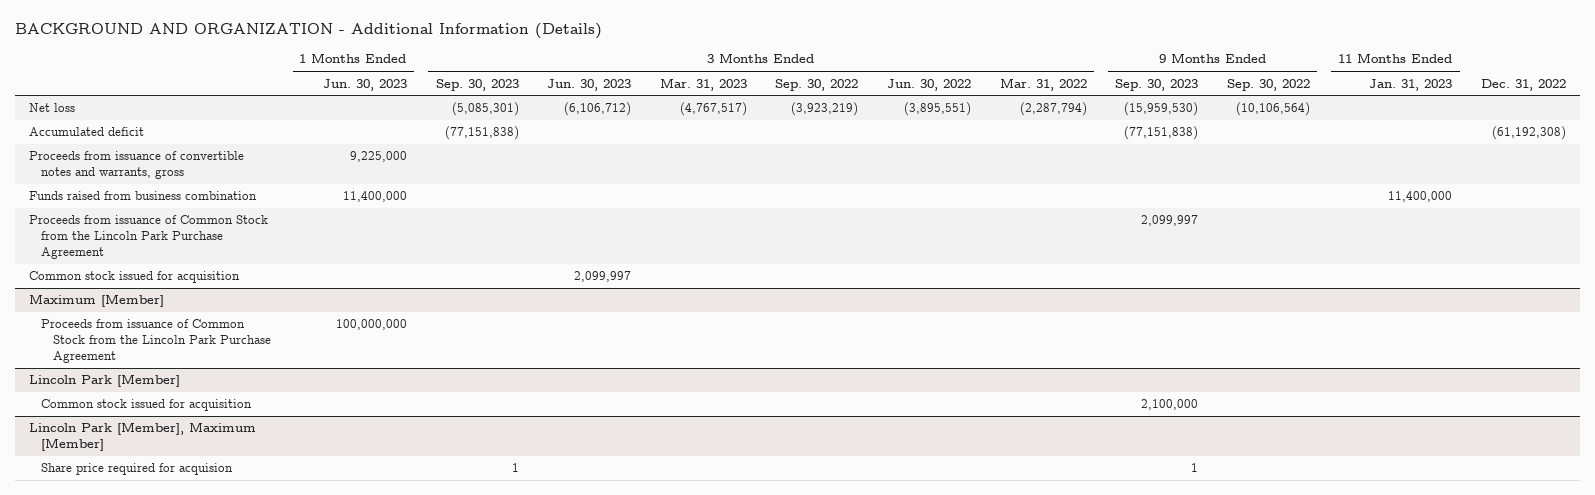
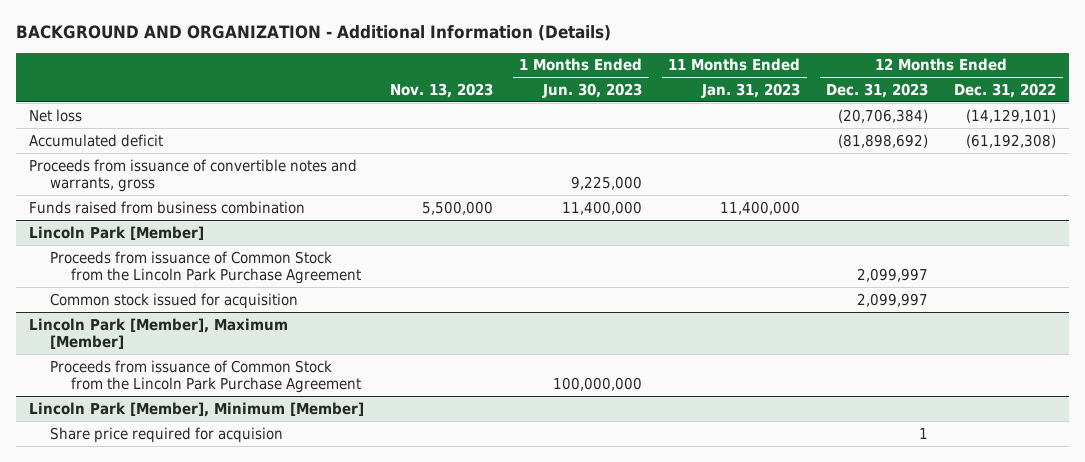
- | 1 Months Ended Jun. 30, 2023 | 3 Months Ended Sep. 30, 2023 | 3 Months Ended Jun. 30, 2023 | 3 Months Ended Mar. 31, 2023 | 3 Months Ended Sep. 30, 2022 | 3 Months Ended Jun. 30, 2022 | 3 Months Ended Mar. 31, 2022 | 9 Months Ended Sep. 30, 2023 | 9 Months Ended Sep. 30, 2022 | 11 Months Ended Jan. 31, 2023 | Dec. 31, 2022
+ | Nov. 13, 2023 | 1 Months Ended Jun. 30, 2023 | 11 Months Ended Jan. 31, 2023 | 12 Months Ended Dec. 31, 2023 | 12 Months Ended Dec. 31, 2022
- Proceeds from issuance of Common Stock from the Lincoln Park Purchase Agreement | | | | | | | | 2,099,997 | | |
- Common stock issued for acquisition | | | 2,099,997 | | | | | | | |
- Maximum [Member]
- Proceeds from issuance of Common Stock from the Lincoln Park Purchase Agreement | 100,000,000 | | | | | | | | | |
@ Lincoln Park [Member]
+ Proceeds from issuance of Common Stock from the Lincoln Park Purchase Agreement | | | | 2,099,997 |
@ Lincoln Park [Member], Maximum [Member]
- Share price required for acquision | | 1 | | | | | | 1 | | |
+ Proceeds from issuance of Common Stock from the Lincoln Park Purchase Agreement | | 100,000,000 | | |
+ Lincoln Park [Member], Minimum [Member]
+ Share price required for acquision | | | | 1 |

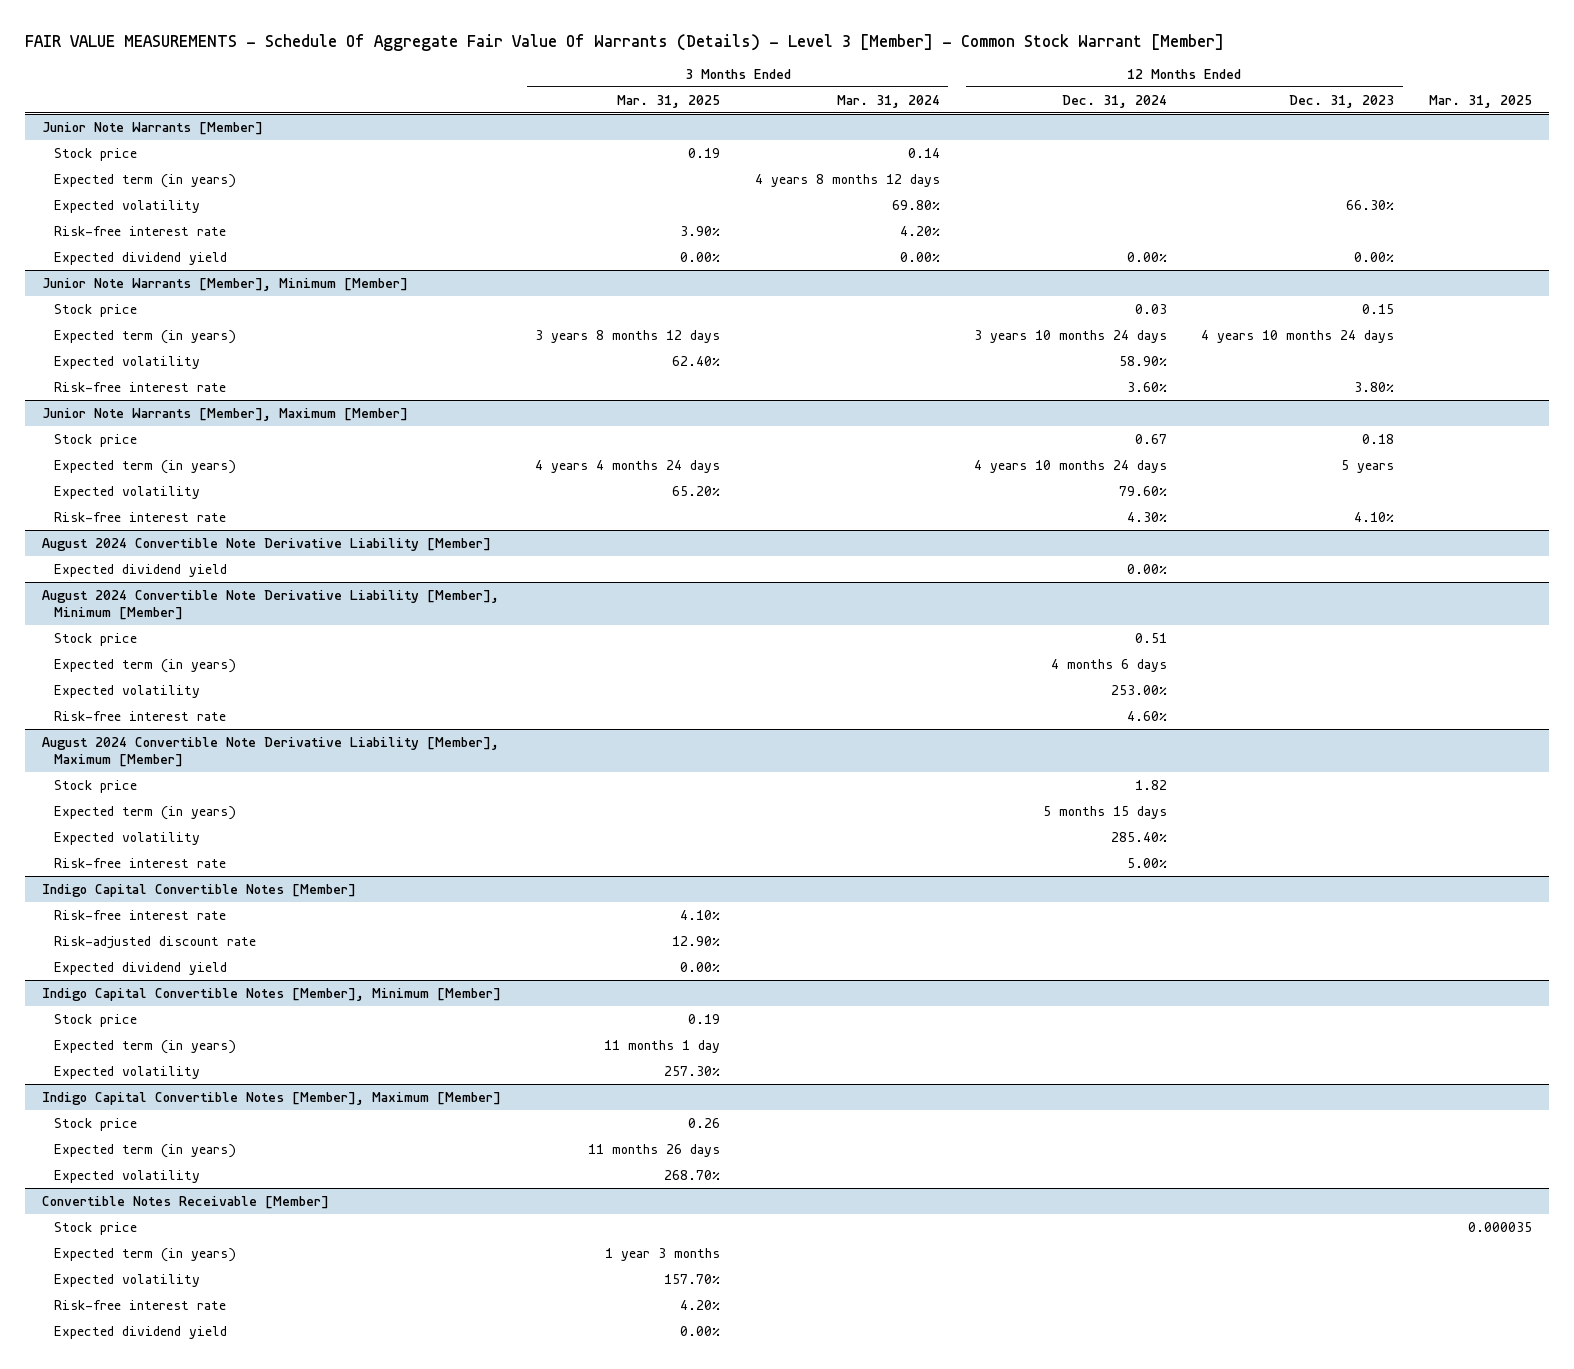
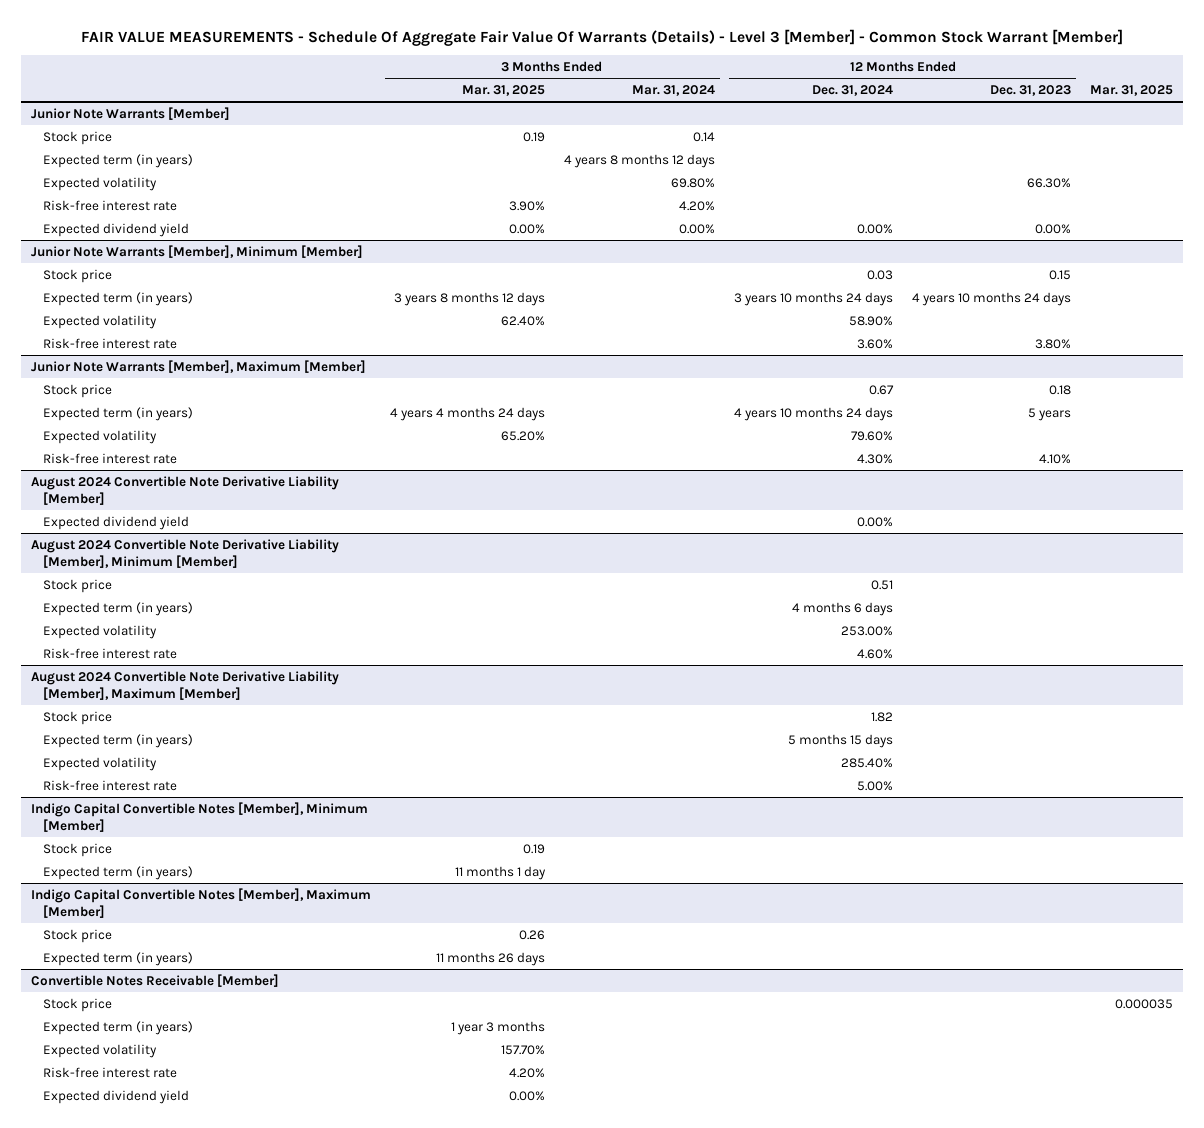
- Indigo Capital Convertible Notes [Member]
- Risk-free interest rate | 4.10% | | | |
- Risk-adjusted discount rate | 12.90% | | | |
- Expected dividend yield | 0.00% | | | |
@ Indigo Capital Convertible Notes [Member], Minimum [Member]
- Expected volatility | 257.30% | | | |
@ Indigo Capital Convertible Notes [Member], Maximum [Member]
- Expected volatility | 268.70% | | | |

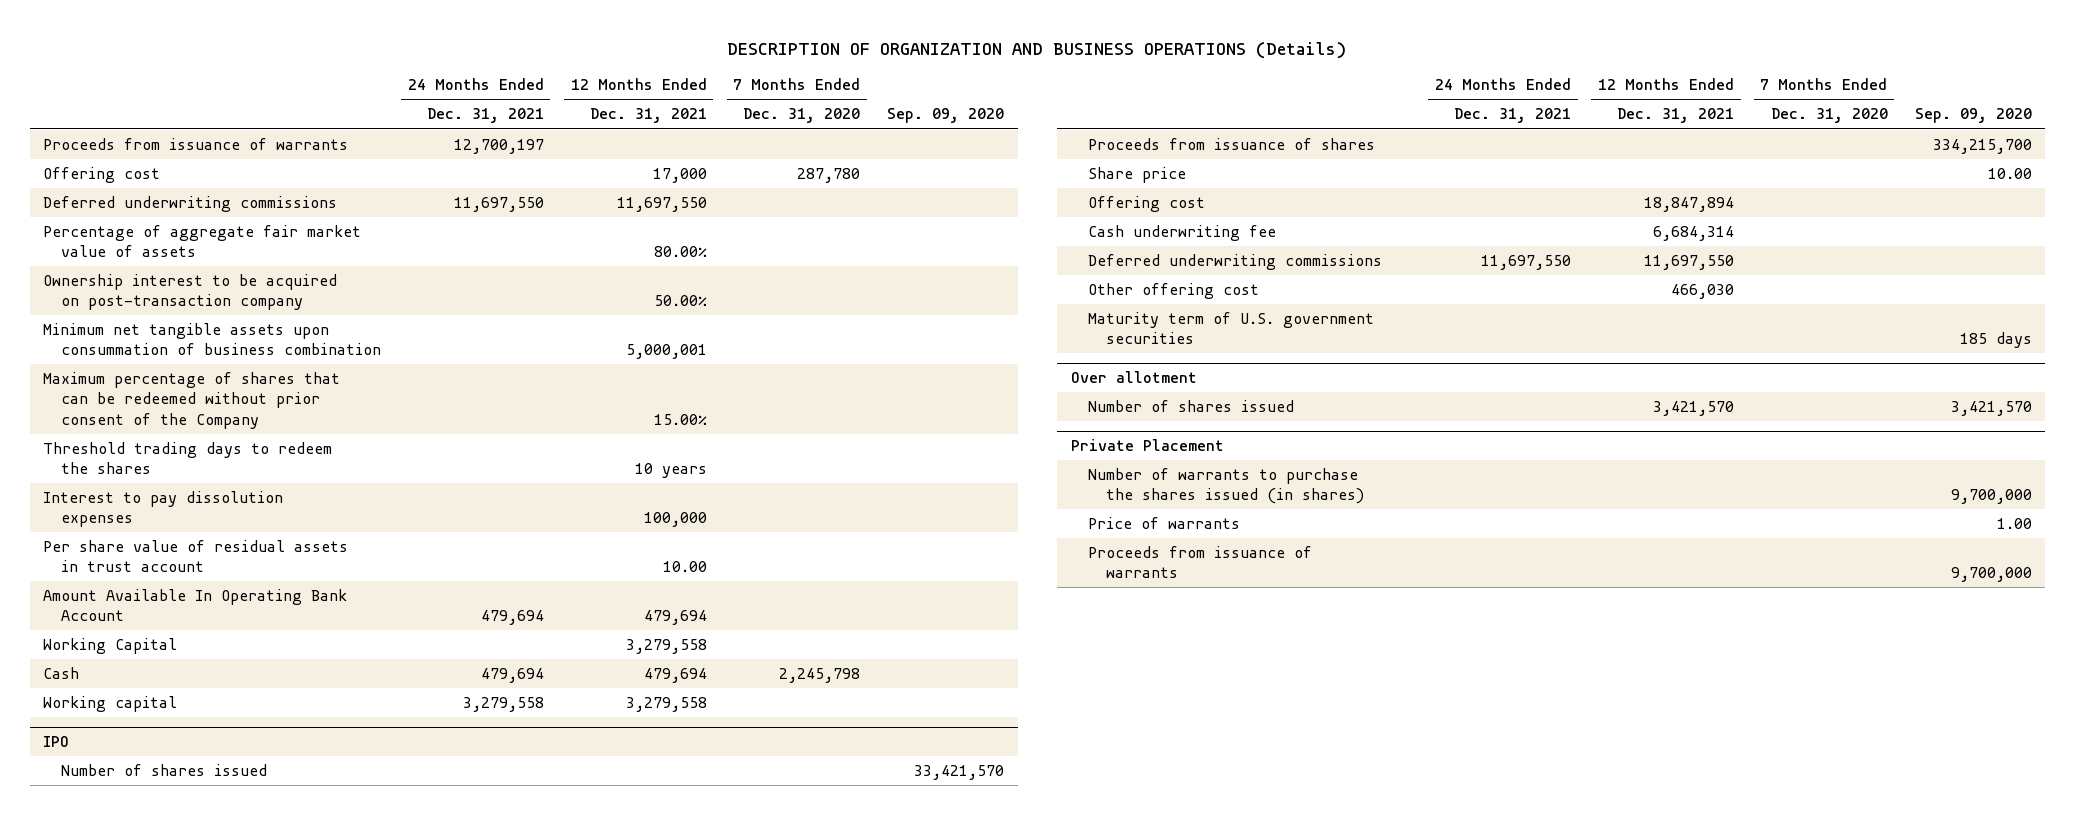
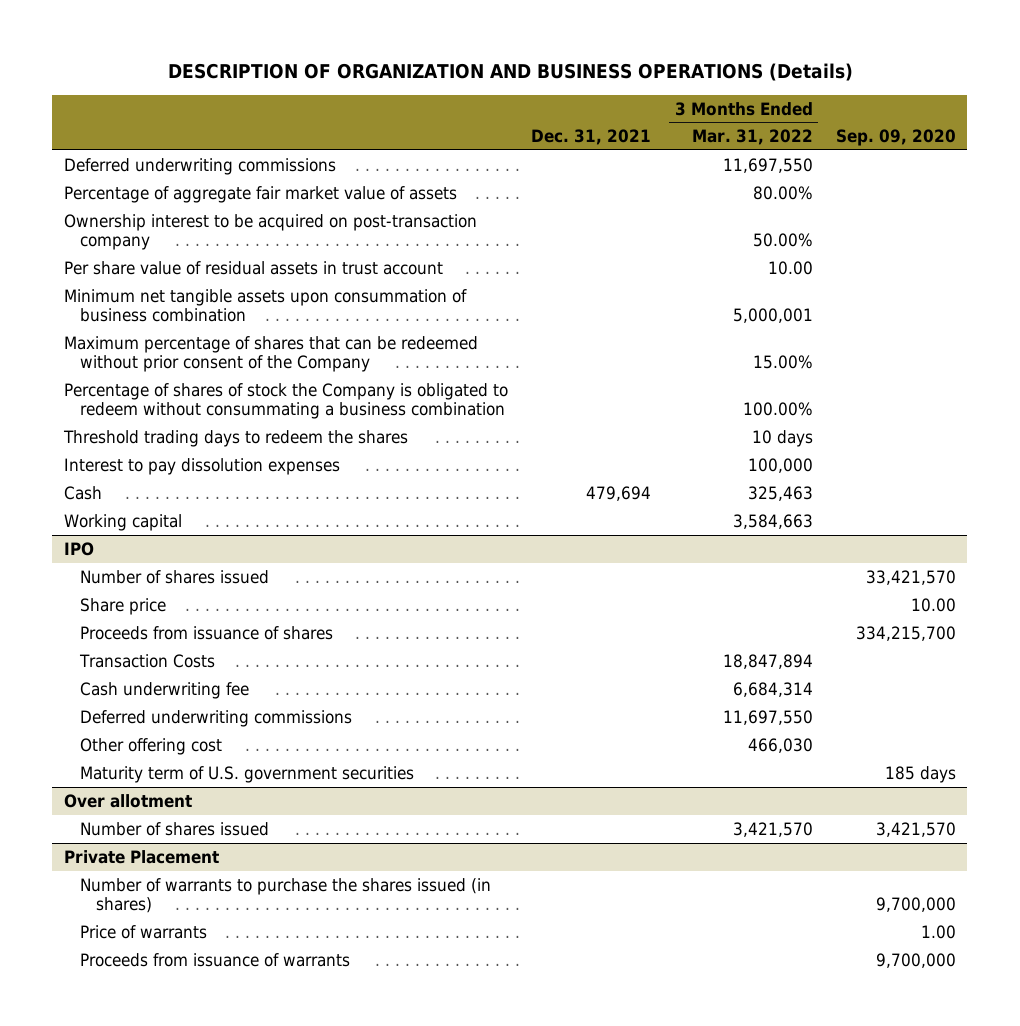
- | 24 Months Ended Dec. 31, 2021 | 12 Months Ended Dec. 31, 2021 | 7 Months Ended Dec. 31, 2020 | Sep. 09, 2020
+ | Dec. 31, 2021 | 3 Months Ended Mar. 31, 2022 | Sep. 09, 2020
- Proceeds from issuance of warrants | 12,700,197 | | |
- Offering cost | | 17,000 | 287,780 |
moved up: Per share value of residual assets in trust account | | 10.00 |
+ Percentage of shares of stock the Company is obligated to redeem without consummating a business combination | | 100.00% |
- Amount Available In Operating Bank Account | 479,694 | 479,694 | |
- Working Capital | | 3,279,558 | |
@ IPO
- Offering cost | | 18,847,894 | |
moved down: Proceeds from issuance of shares | | | 334,215,700
+ Transaction Costs | | 18,847,894 |

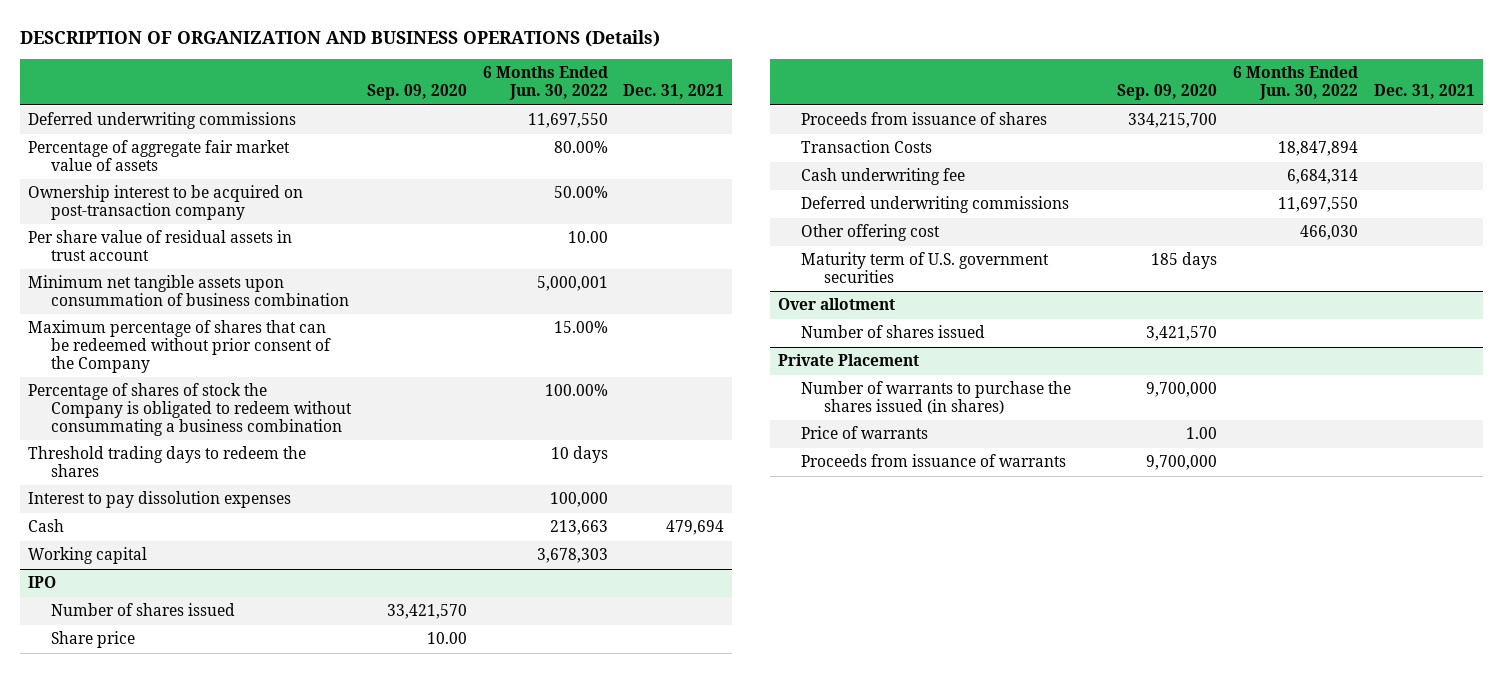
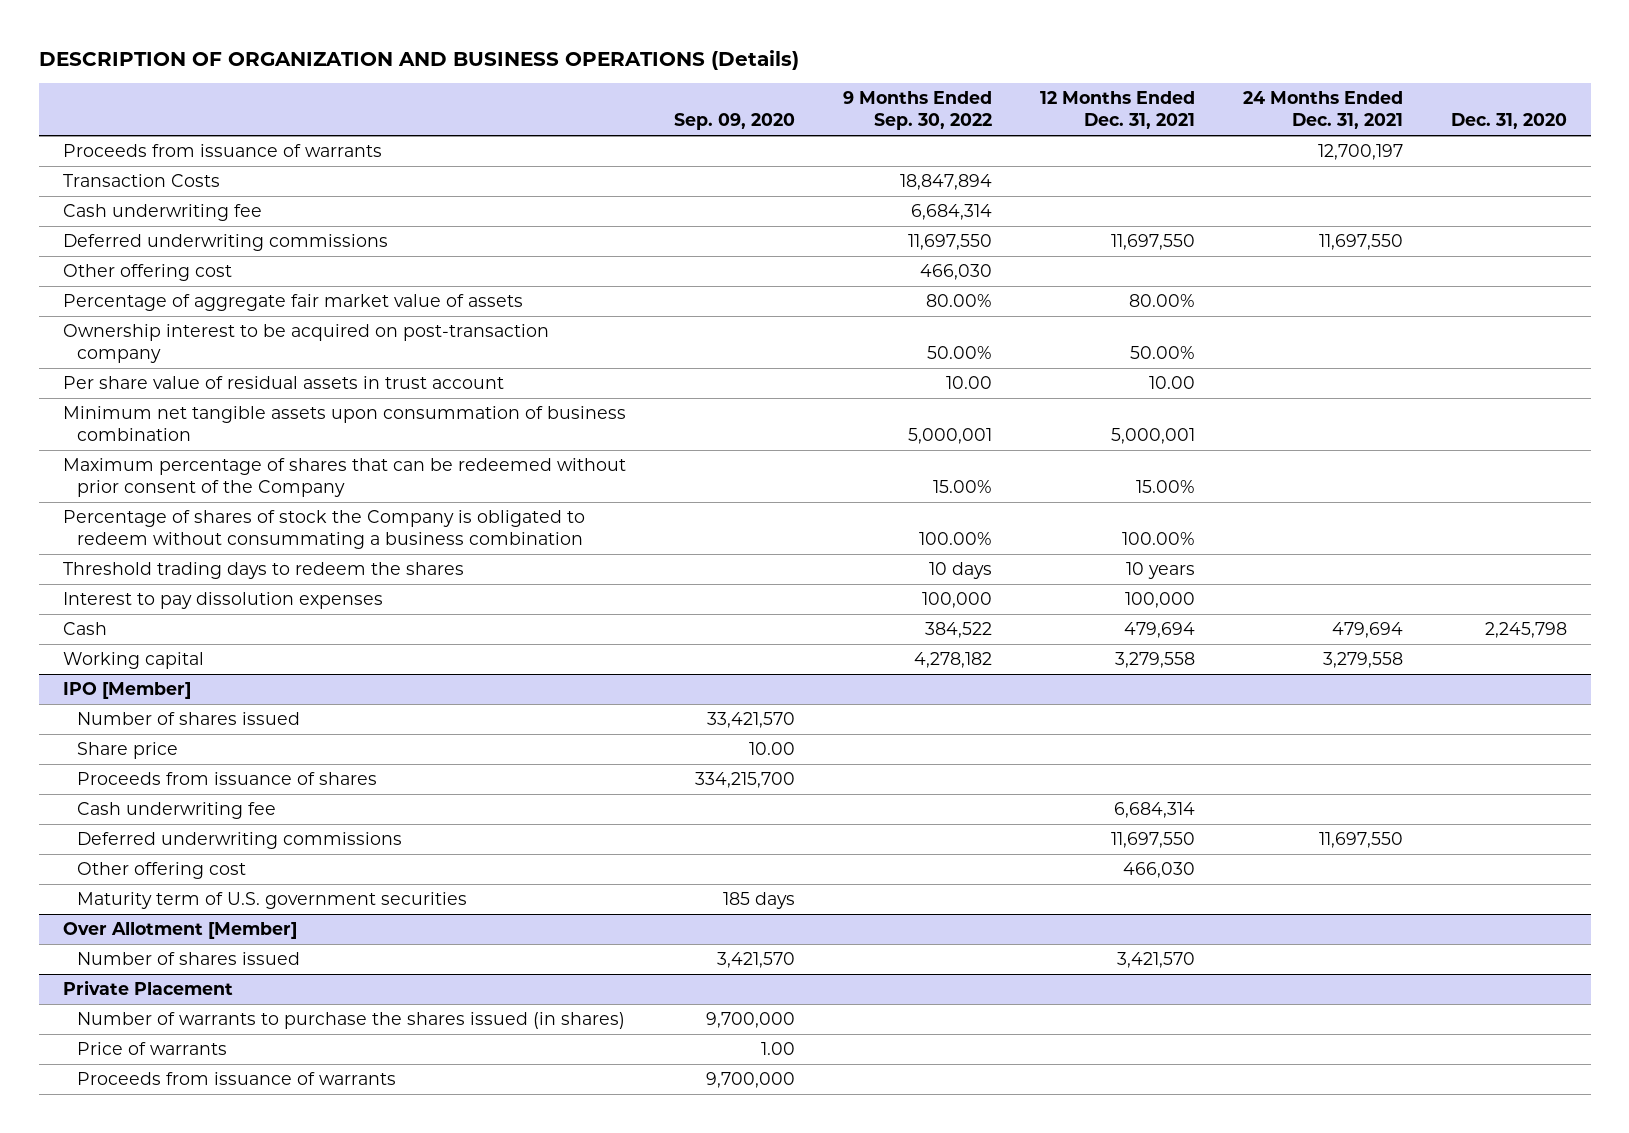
- | Sep. 09, 2020 | 6 Months Ended Jun. 30, 2022 | Dec. 31, 2021
+ | Sep. 09, 2020 | 9 Months Ended Sep. 30, 2022 | 12 Months Ended Dec. 31, 2021 | 24 Months Ended Dec. 31, 2021 | Dec. 31, 2020
+ Proceeds from issuance of warrants | | | | 12,700,197 |
+ Transaction Costs | | 18,847,894 | | |
+ Cash underwriting fee | | 6,684,314 | | |
+ Other offering cost | | 466,030 | | |
- IPO
+ IPO [Member]
- Transaction Costs | | 18,847,894 |
- Over allotment
+ Over Allotment [Member]

